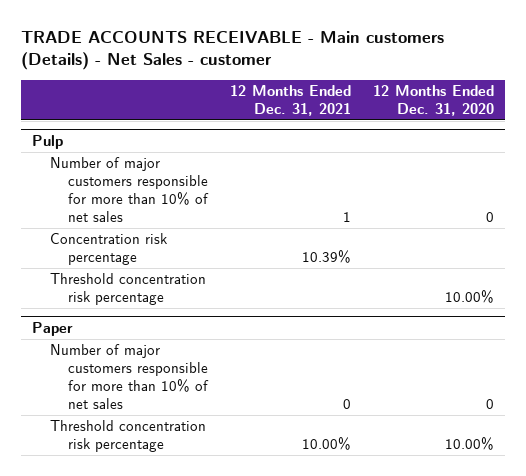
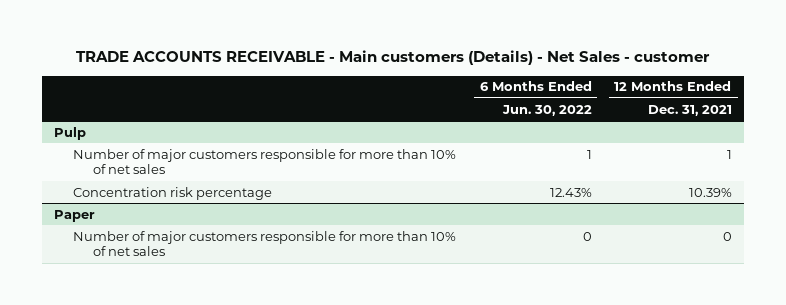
- | 12 Months Ended Dec. 31, 2021 | 12 Months Ended Dec. 31, 2020
+ | 6 Months Ended Jun. 30, 2022 | 12 Months Ended Dec. 31, 2021
@ Pulp
- Threshold concentration risk percentage | | 10.00%
@ Paper
- Threshold concentration risk percentage | 10.00% | 10.00%

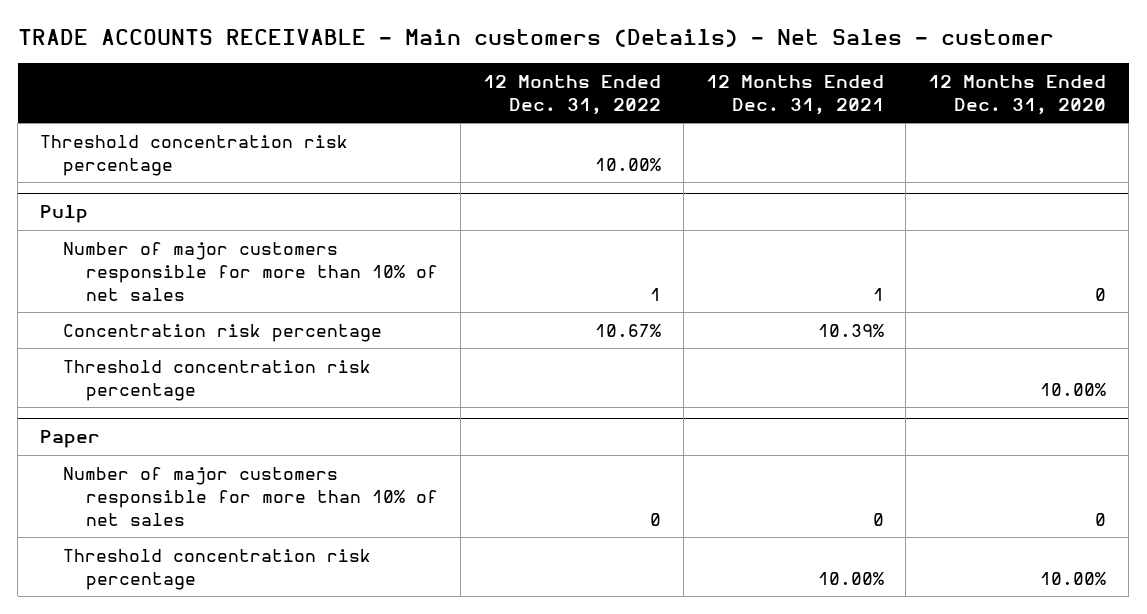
- | 6 Months Ended Jun. 30, 2022 | 12 Months Ended Dec. 31, 2021
+ | 12 Months Ended Dec. 31, 2022 | 12 Months Ended Dec. 31, 2021 | 12 Months Ended Dec. 31, 2020
+ Threshold concentration risk percentage | 10.00% | |
@ Pulp
+ Threshold concentration risk percentage | | | 10.00%
@ Paper
+ Threshold concentration risk percentage | | 10.00% | 10.00%

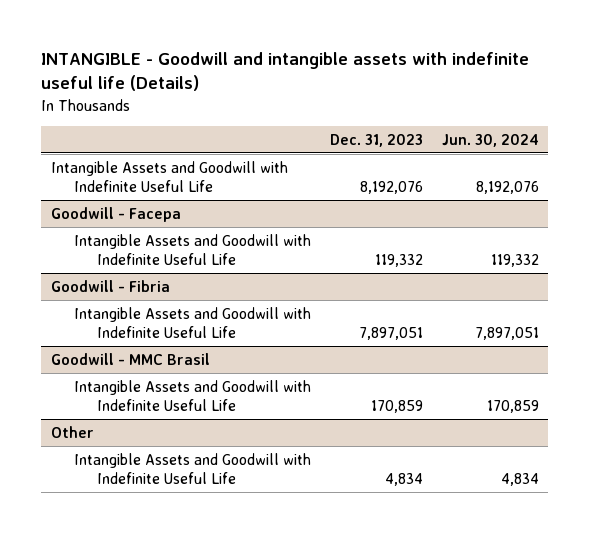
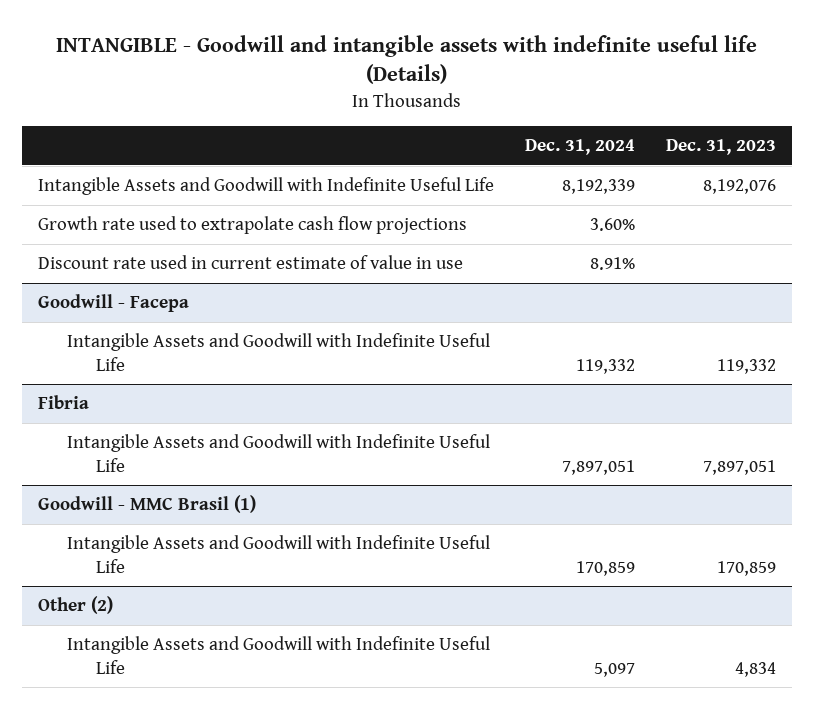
- | Dec. 31, 2023 | Jun. 30, 2024
+ | Dec. 31, 2024 | Dec. 31, 2023
+ Growth rate used to extrapolate cash flow projections | 3.60% |
+ Discount rate used in current estimate of value in use | 8.91% |
- Goodwill - Fibria
+ Fibria
- Goodwill - MMC Brasil
+ Goodwill - MMC Brasil (1)
- Other
+ Other (2)

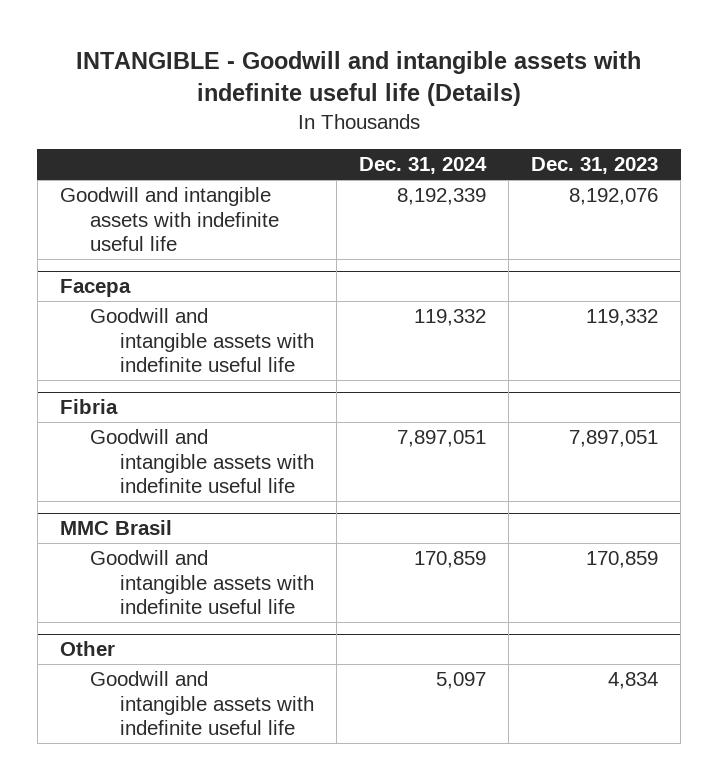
- Intangible Assets and Goodwill with Indefinite Useful Life | 8,192,339 | 8,192,076
- Growth rate used to extrapolate cash flow projections | 3.60% |
- Discount rate used in current estimate of value in use | 8.91% |
- Goodwill - Facepa
- Intangible Assets and Goodwill with Indefinite Useful Life | 119,332 | 119,332
+ Goodwill and intangible assets with indefinite useful life | 8,192,339 | 8,192,076
+ Facepa
+ Goodwill and intangible assets with indefinite useful life | 119,332 | 119,332
@ Fibria
- Intangible Assets and Goodwill with Indefinite Useful Life | 7,897,051 | 7,897,051
- Goodwill - MMC Brasil (1)
- Intangible Assets and Goodwill with Indefinite Useful Life | 170,859 | 170,859
- Other (2)
- Intangible Assets and Goodwill with Indefinite Useful Life | 5,097 | 4,834
@ Fibria
+ Goodwill and intangible assets with indefinite useful life | 7,897,051 | 7,897,051
+ MMC Brasil
+ Goodwill and intangible assets with indefinite useful life | 170,859 | 170,859
+ Other
+ Goodwill and intangible assets with indefinite useful life | 5,097 | 4,834

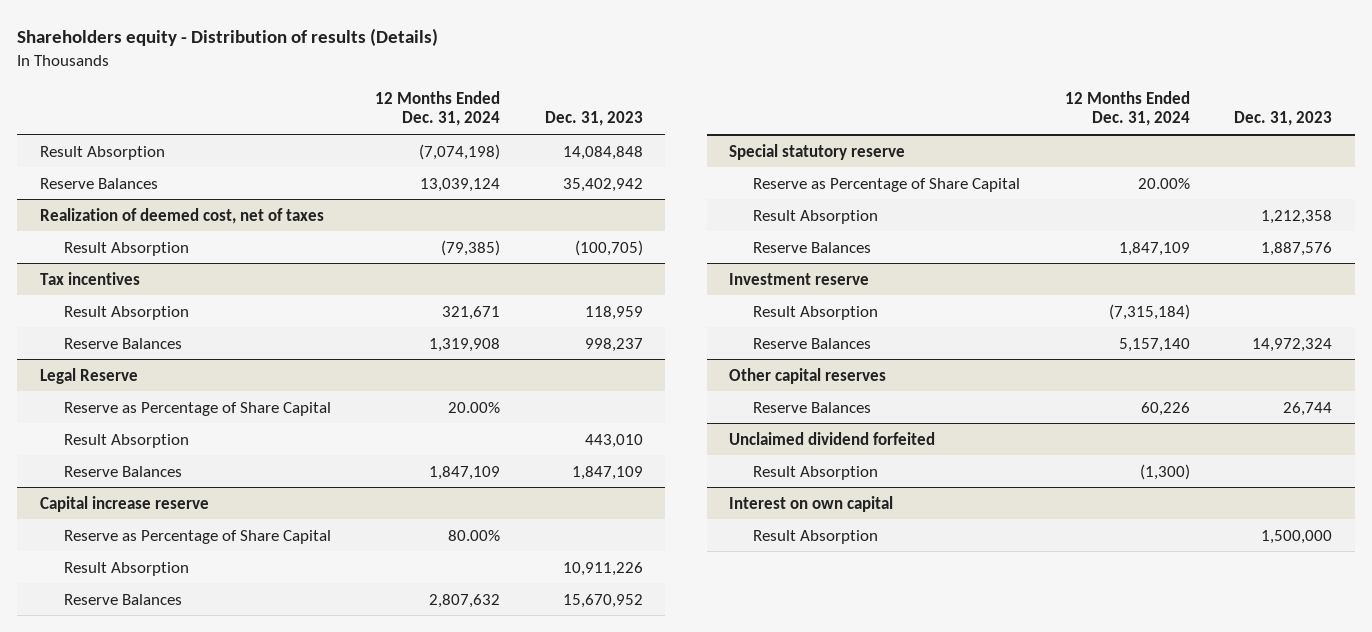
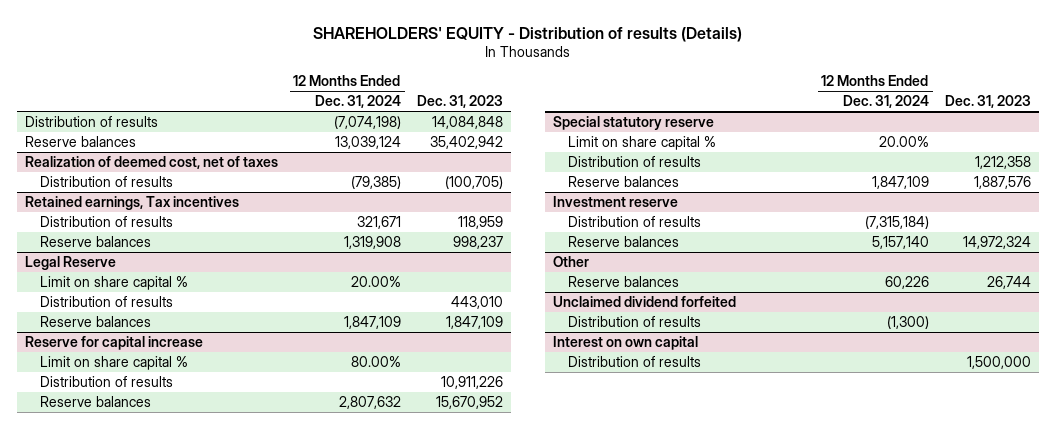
- Shareholders equity - Distribution of results (Details)
+ SHAREHOLDERS' EQUITY - Distribution of results (Details)
- Result Absorption | (7,074,198) | 14,084,848
- Reserve Balances | 13,039,124 | 35,402,942
+ Distribution of results | (7,074,198) | 14,084,848
+ Reserve balances | 13,039,124 | 35,402,942
@ Realization of deemed cost, net of taxes
- Result Absorption | (79,385) | (100,705)
- Tax incentives
- Result Absorption | 321,671 | 118,959
- Reserve Balances | 1,319,908 | 998,237
@ Realization of deemed cost, net of taxes
+ Distribution of results | (79,385) | (100,705)
+ Retained earnings, Tax incentives
+ Distribution of results | 321,671 | 118,959
+ Reserve balances | 1,319,908 | 998,237
@ Legal Reserve
- Reserve as Percentage of Share Capital | 20.00% |
- Result Absorption | | 443,010
- Reserve Balances | 1,847,109 | 1,847,109
- Capital increase reserve
- Reserve as Percentage of Share Capital | 80.00% |
- Result Absorption | | 10,911,226
- Reserve Balances | 2,807,632 | 15,670,952
@ Legal Reserve
+ Limit on share capital % | 20.00% |
+ Distribution of results | | 443,010
+ Reserve balances | 1,847,109 | 1,847,109
+ Reserve for capital increase
+ Limit on share capital % | 80.00% |
+ Distribution of results | | 10,911,226
+ Reserve balances | 2,807,632 | 15,670,952
@ Special statutory reserve
- Reserve as Percentage of Share Capital | 20.00% |
- Result Absorption | | 1,212,358
- Reserve Balances | 1,847,109 | 1,887,576
+ Limit on share capital % | 20.00% |
+ Distribution of results | | 1,212,358
+ Reserve balances | 1,847,109 | 1,887,576
@ Investment reserve
- Result Absorption | (7,315,184) |
- Reserve Balances | 5,157,140 | 14,972,324
- Other capital reserves
- Reserve Balances | 60,226 | 26,744
@ Investment reserve
+ Distribution of results | (7,315,184) |
+ Reserve balances | 5,157,140 | 14,972,324
+ Other
+ Reserve balances | 60,226 | 26,744
@ Unclaimed dividend forfeited
- Result Absorption | (1,300) |
+ Distribution of results | (1,300) |
@ Interest on own capital
- Result Absorption | | 1,500,000
+ Distribution of results | | 1,500,000

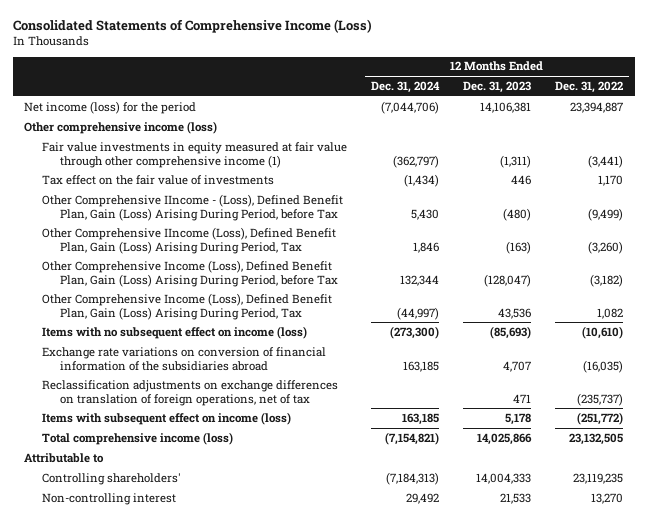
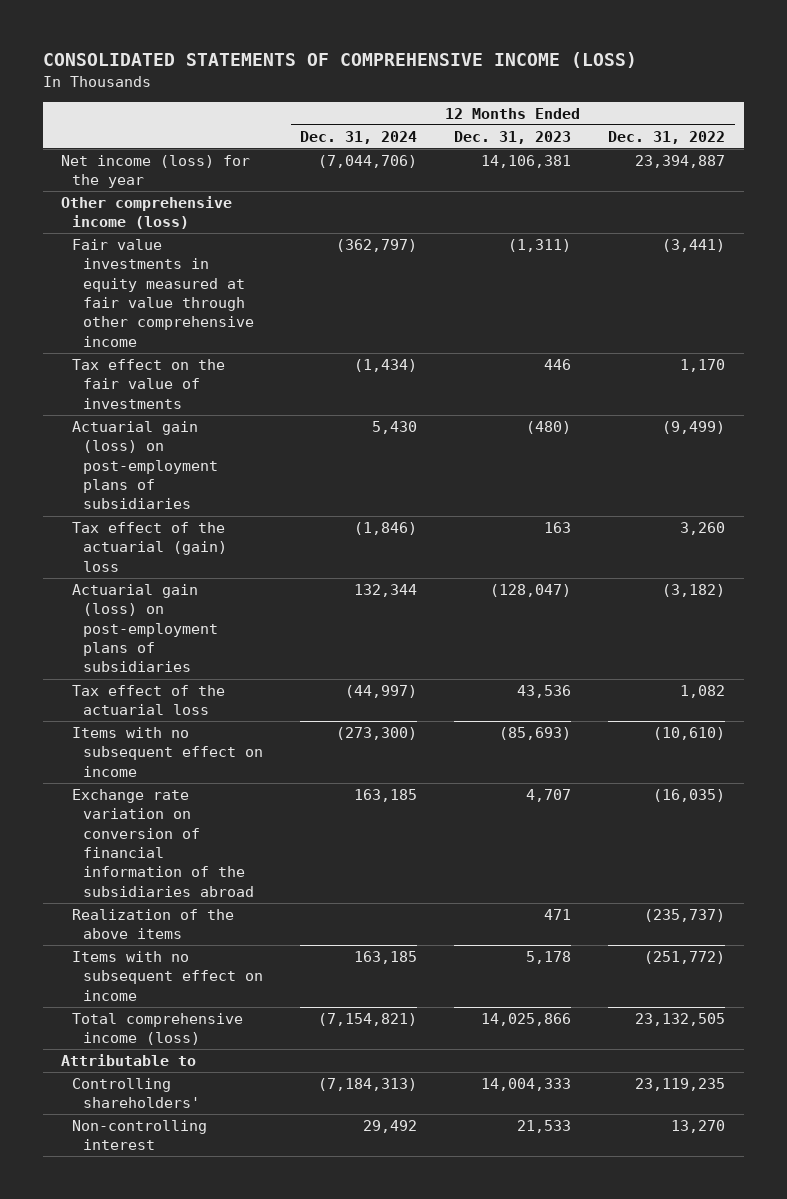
- Consolidated Statements of Comprehensive Income (Loss)
+ CONSOLIDATED STATEMENTS OF COMPREHENSIVE INCOME (LOSS)
- Net income (loss) for the period | (7,044,706) | 14,106,381 | 23,394,887
+ Net income (loss) for the year | (7,044,706) | 14,106,381 | 23,394,887
- Fair value investments in equity measured at fair value through other comprehensive income (1) | (362,797) | (1,311) | (3,441)
+ Fair value investments in equity measured at fair value through other comprehensive income | (362,797) | (1,311) | (3,441)
- Other Comprehensive IIncome - (Loss), Defined Benefit Plan, Gain (Loss) Arising During Period, before Tax | 5,430 | (480) | (9,499)
- Other Comprehensive IIncome (Loss), Defined Benefit Plan, Gain (Loss) Arising During Period, Tax | 1,846 | (163) | (3,260)
- Other Comprehensive Income (Loss), Defined Benefit Plan, Gain (Loss) Arising During Period, before Tax | 132,344 | (128,047) | (3,182)
- Other Comprehensive Income (Loss), Defined Benefit Plan, Gain (Loss) Arising During Period, Tax | (44,997) | 43,536 | 1,082
- Items with no subsequent effect on income (loss) | (273,300) | (85,693) | (10,610)
- Exchange rate variations on conversion of financial information of the subsidiaries abroad | 163,185 | 4,707 | (16,035)
- Reclassification adjustments on exchange differences on translation of foreign operations, net of tax | | 471 | (235,737)
- Items with subsequent effect on income (loss) | 163,185 | 5,178 | (251,772)
+ Actuarial gain (loss) on post-employment plans of subsidiaries | 5,430 | (480) | (9,499)
+ Tax effect of the actuarial (gain) loss | (1,846) | 163 | 3,260
+ Actuarial gain (loss) on post-employment plans of subsidiaries | 132,344 | (128,047) | (3,182)
+ Tax effect of the actuarial loss | (44,997) | 43,536 | 1,082
+ Items with no subsequent effect on income | (273,300) | (85,693) | (10,610)
+ Exchange rate variation on conversion of financial information of the subsidiaries abroad | 163,185 | 4,707 | (16,035)
+ Realization of the above items | | 471 | (235,737)
+ Items with no subsequent effect on income | 163,185 | 5,178 | (251,772)

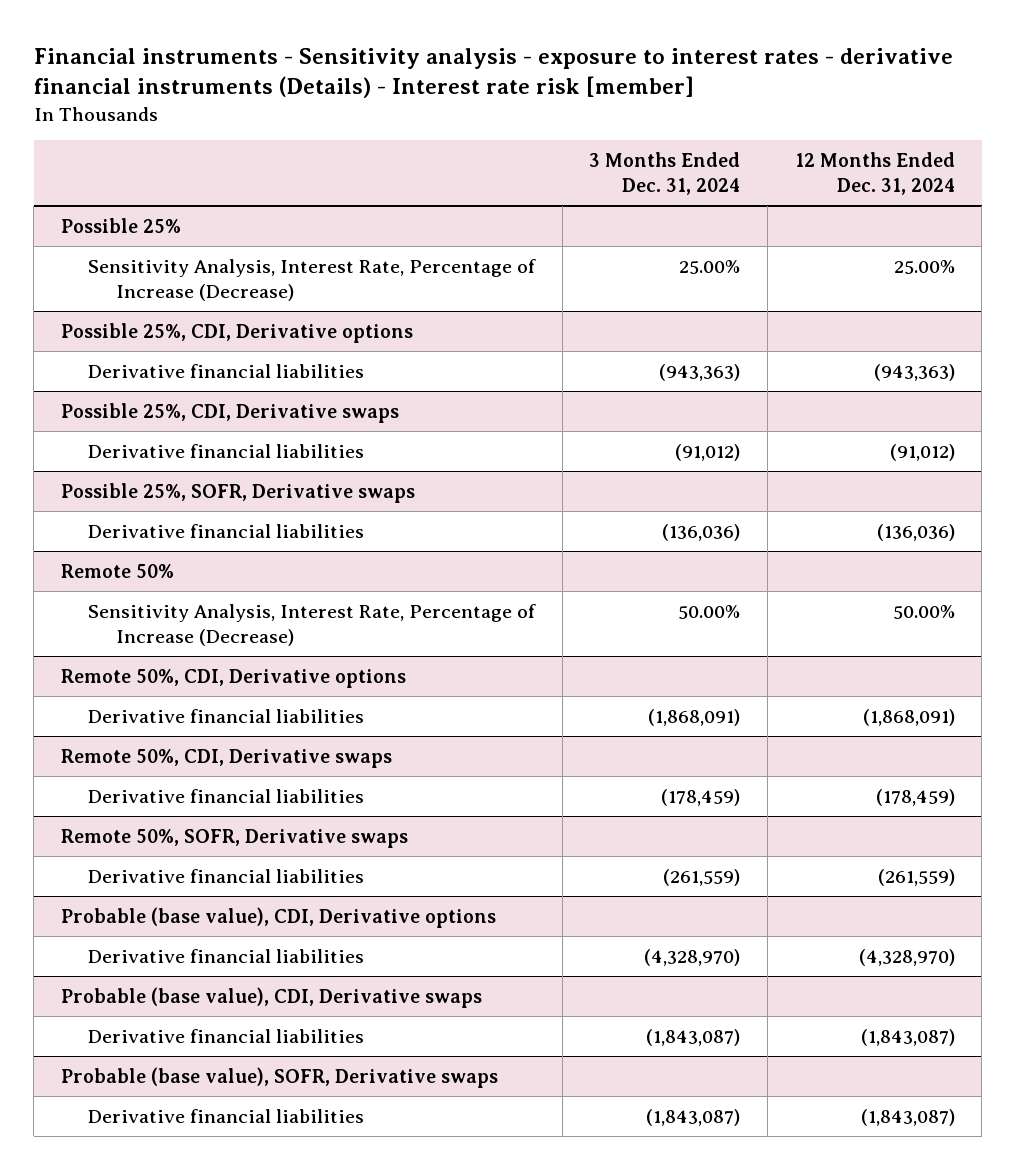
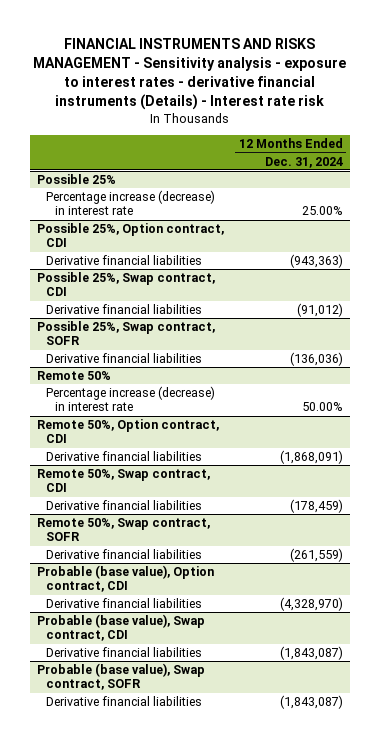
- Financial instruments - Sensitivity analysis - exposure to interest rates - derivative financial instruments (Details) - Interest rate risk [member]
+ FINANCIAL INSTRUMENTS AND RISKS MANAGEMENT - Sensitivity analysis - exposure to interest rates - derivative financial instruments (Details) - Interest rate risk
- | 3 Months Ended Dec. 31, 2024 | 12 Months Ended Dec. 31, 2024
+ | 12 Months Ended Dec. 31, 2024
@ Possible 25%
- Sensitivity Analysis, Interest Rate, Percentage of Increase (Decrease) | 25.00% | 25.00%
- Possible 25%, CDI, Derivative options
@ Possible 25%
+ Percentage increase (decrease) in interest rate | 25.00%
+ Possible 25%, Option contract, CDI
- Possible 25%, CDI, Derivative swaps
+ Possible 25%, Swap contract, CDI
- Possible 25%, SOFR, Derivative swaps
+ Possible 25%, Swap contract, SOFR
@ Remote 50%
- Sensitivity Analysis, Interest Rate, Percentage of Increase (Decrease) | 50.00% | 50.00%
- Remote 50%, CDI, Derivative options
@ Remote 50%
+ Percentage increase (decrease) in interest rate | 50.00%
+ Remote 50%, Option contract, CDI
- Remote 50%, CDI, Derivative swaps
+ Remote 50%, Swap contract, CDI
- Remote 50%, SOFR, Derivative swaps
+ Remote 50%, Swap contract, SOFR
- Probable (base value), CDI, Derivative options
+ Probable (base value), Option contract, CDI
- Probable (base value), CDI, Derivative swaps
+ Probable (base value), Swap contract, CDI
- Probable (base value), SOFR, Derivative swaps
+ Probable (base value), Swap contract, SOFR

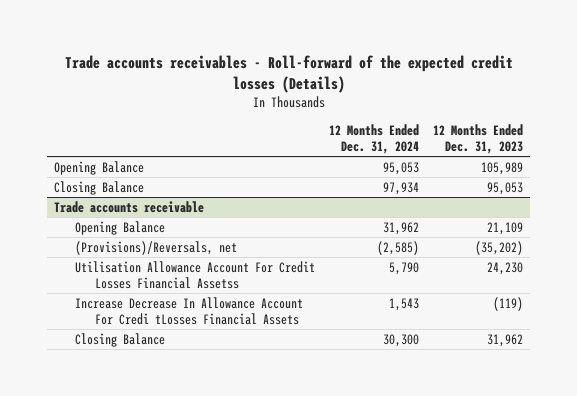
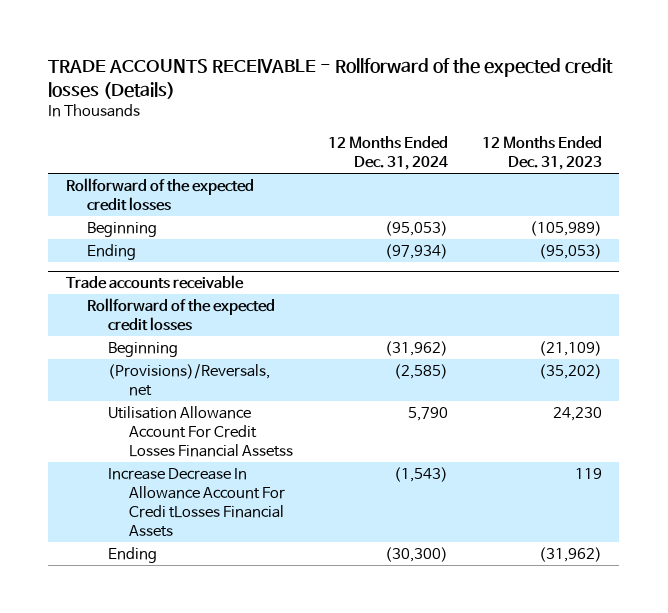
- Trade accounts receivables - Roll-forward of the expected credit losses (Details)
+ TRADE ACCOUNTS RECEIVABLE - Rollforward of the expected credit losses (Details)
- Opening Balance | 95,053 | 105,989
- Closing Balance | 97,934 | 95,053
+ Rollforward of the expected credit losses
+ Beginning | (95,053) | (105,989)
+ Ending | (97,934) | (95,053)
@ Trade accounts receivable
- Opening Balance | 31,962 | 21,109
+ Rollforward of the expected credit losses
+ Beginning | (31,962) | (21,109)
- Increase Decrease In Allowance Account For Credi tLosses Financial Assets | 1,543 | (119)
- Closing Balance | 30,300 | 31,962
+ Increase Decrease In Allowance Account For Credi tLosses Financial Assets | (1,543) | 119
+ Ending | (30,300) | (31,962)

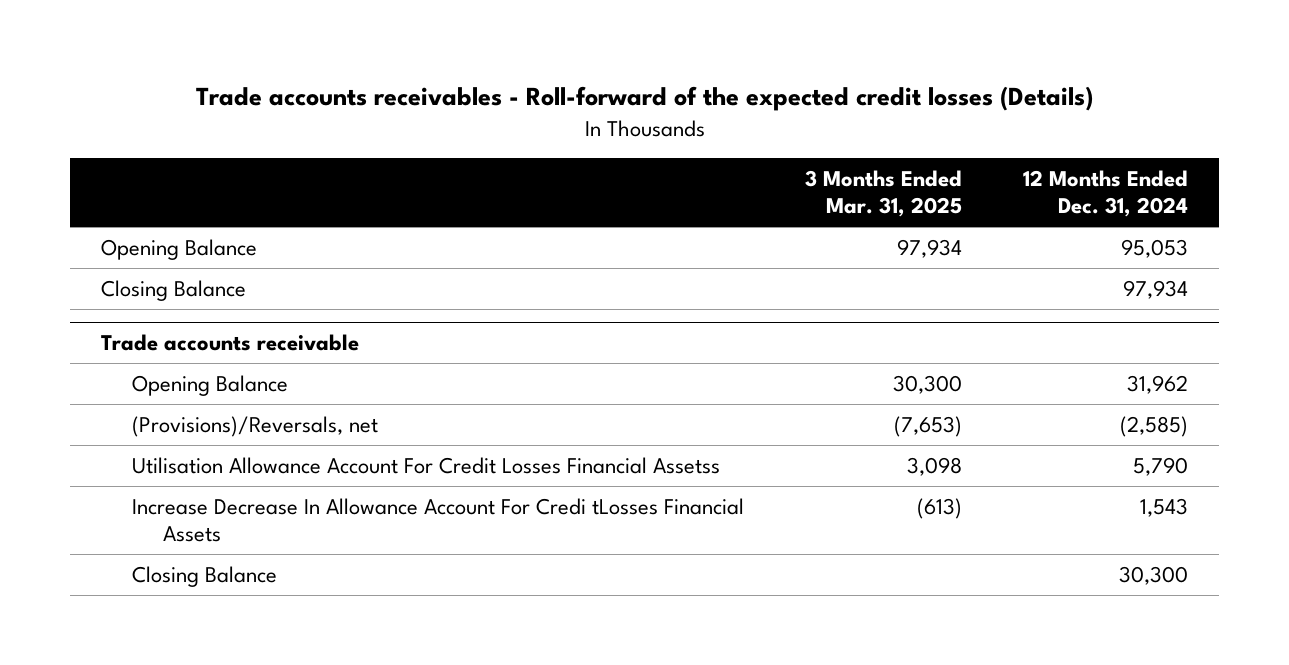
- TRADE ACCOUNTS RECEIVABLE - Rollforward of the expected credit losses (Details)
+ Trade accounts receivables - Roll-forward of the expected credit losses (Details)
- | 12 Months Ended Dec. 31, 2024 | 12 Months Ended Dec. 31, 2023
+ | 3 Months Ended Mar. 31, 2025 | 12 Months Ended Dec. 31, 2024
- Rollforward of the expected credit losses
- Beginning | (95,053) | (105,989)
- Ending | (97,934) | (95,053)
+ Opening Balance | 97,934 | 95,053
+ Closing Balance | | 97,934
@ Trade accounts receivable
- Rollforward of the expected credit losses
- Beginning | (31,962) | (21,109)
+ Opening Balance | 30,300 | 31,962
- Increase Decrease In Allowance Account For Credi tLosses Financial Assets | (1,543) | 119
- Ending | (30,300) | (31,962)
+ Increase Decrease In Allowance Account For Credi tLosses Financial Assets | (613) | 1,543
+ Closing Balance | | 30,300

